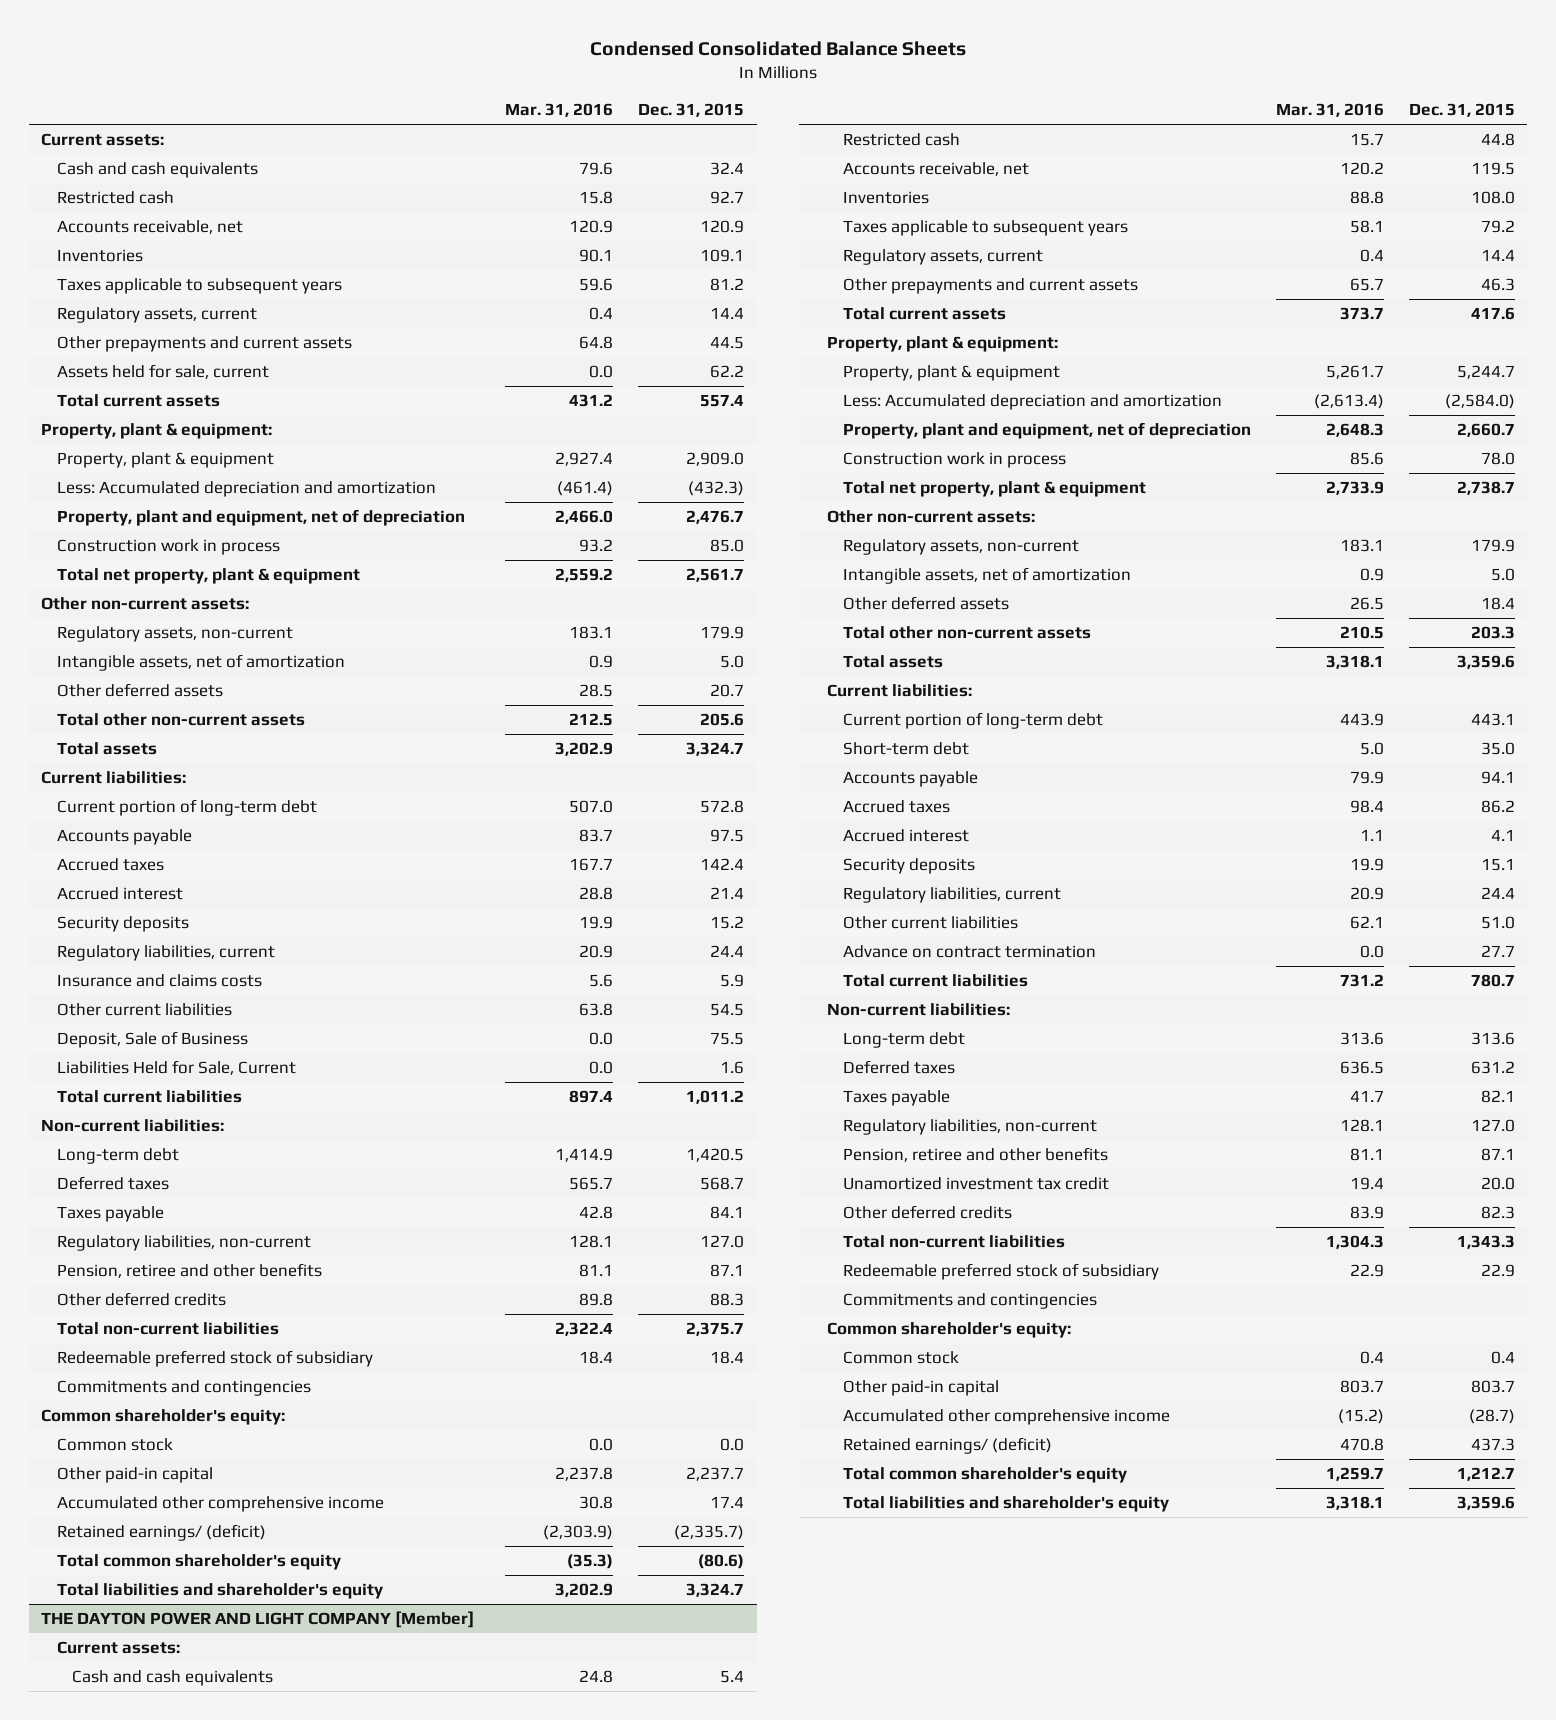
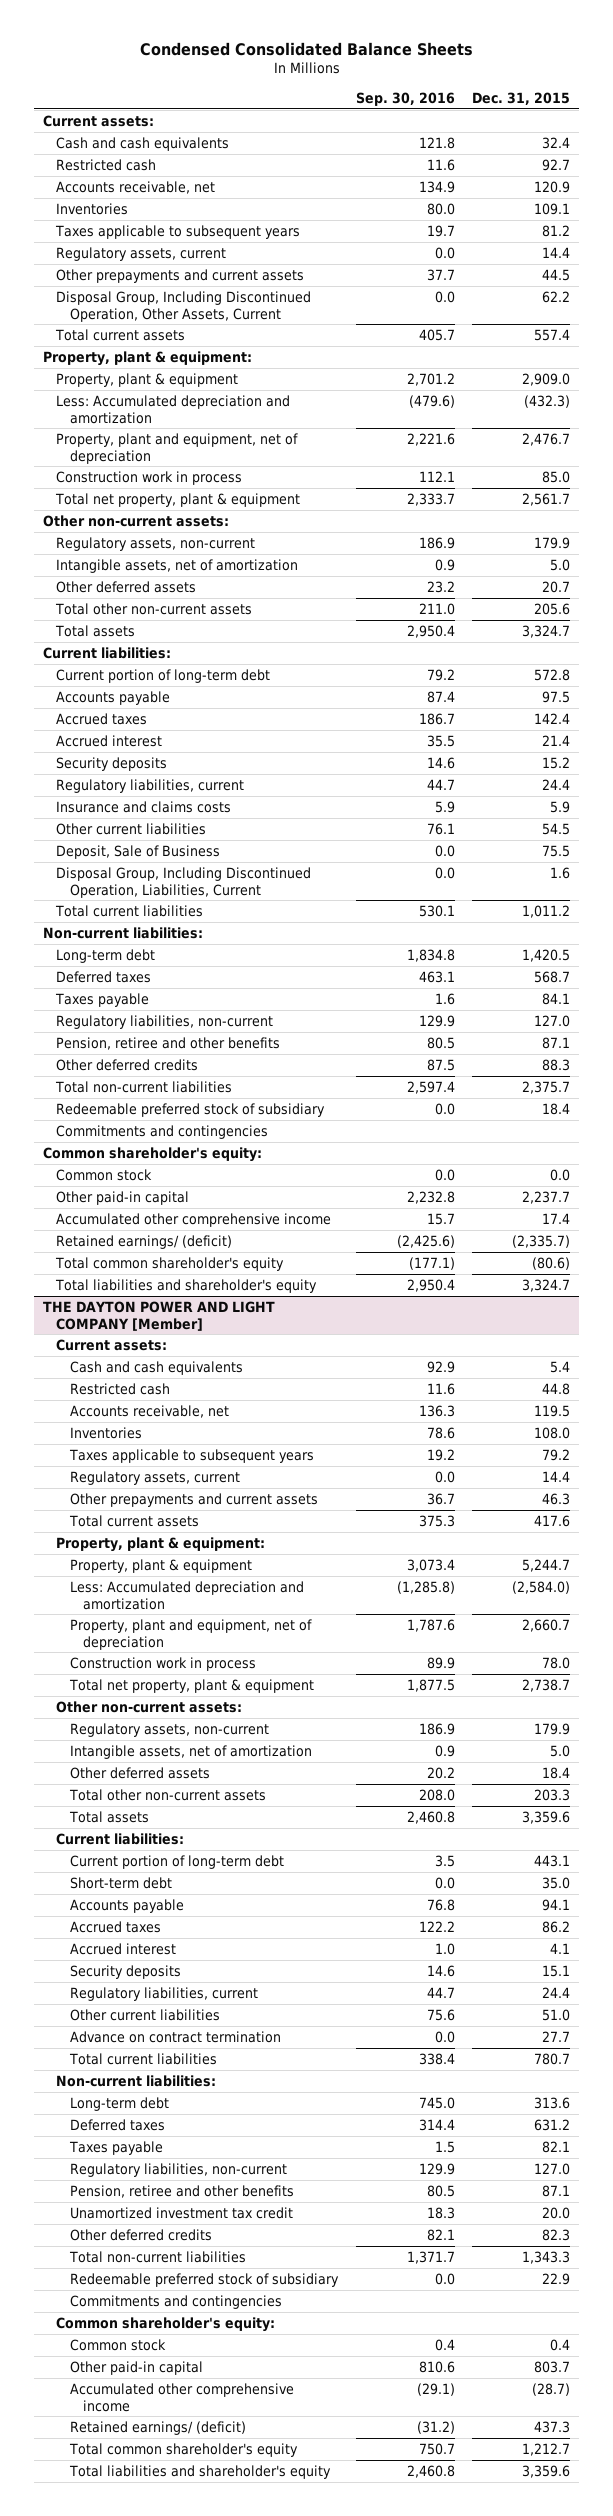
- | Mar. 31, 2016 | Dec. 31, 2015
+ | Sep. 30, 2016 | Dec. 31, 2015
- Assets held for sale, current | 0.0 | 62.2
+ Disposal Group, Including Discontinued Operation, Other Assets, Current | 0.0 | 62.2
- Liabilities Held for Sale, Current | 0.0 | 1.6
+ Disposal Group, Including Discontinued Operation, Liabilities, Current | 0.0 | 1.6

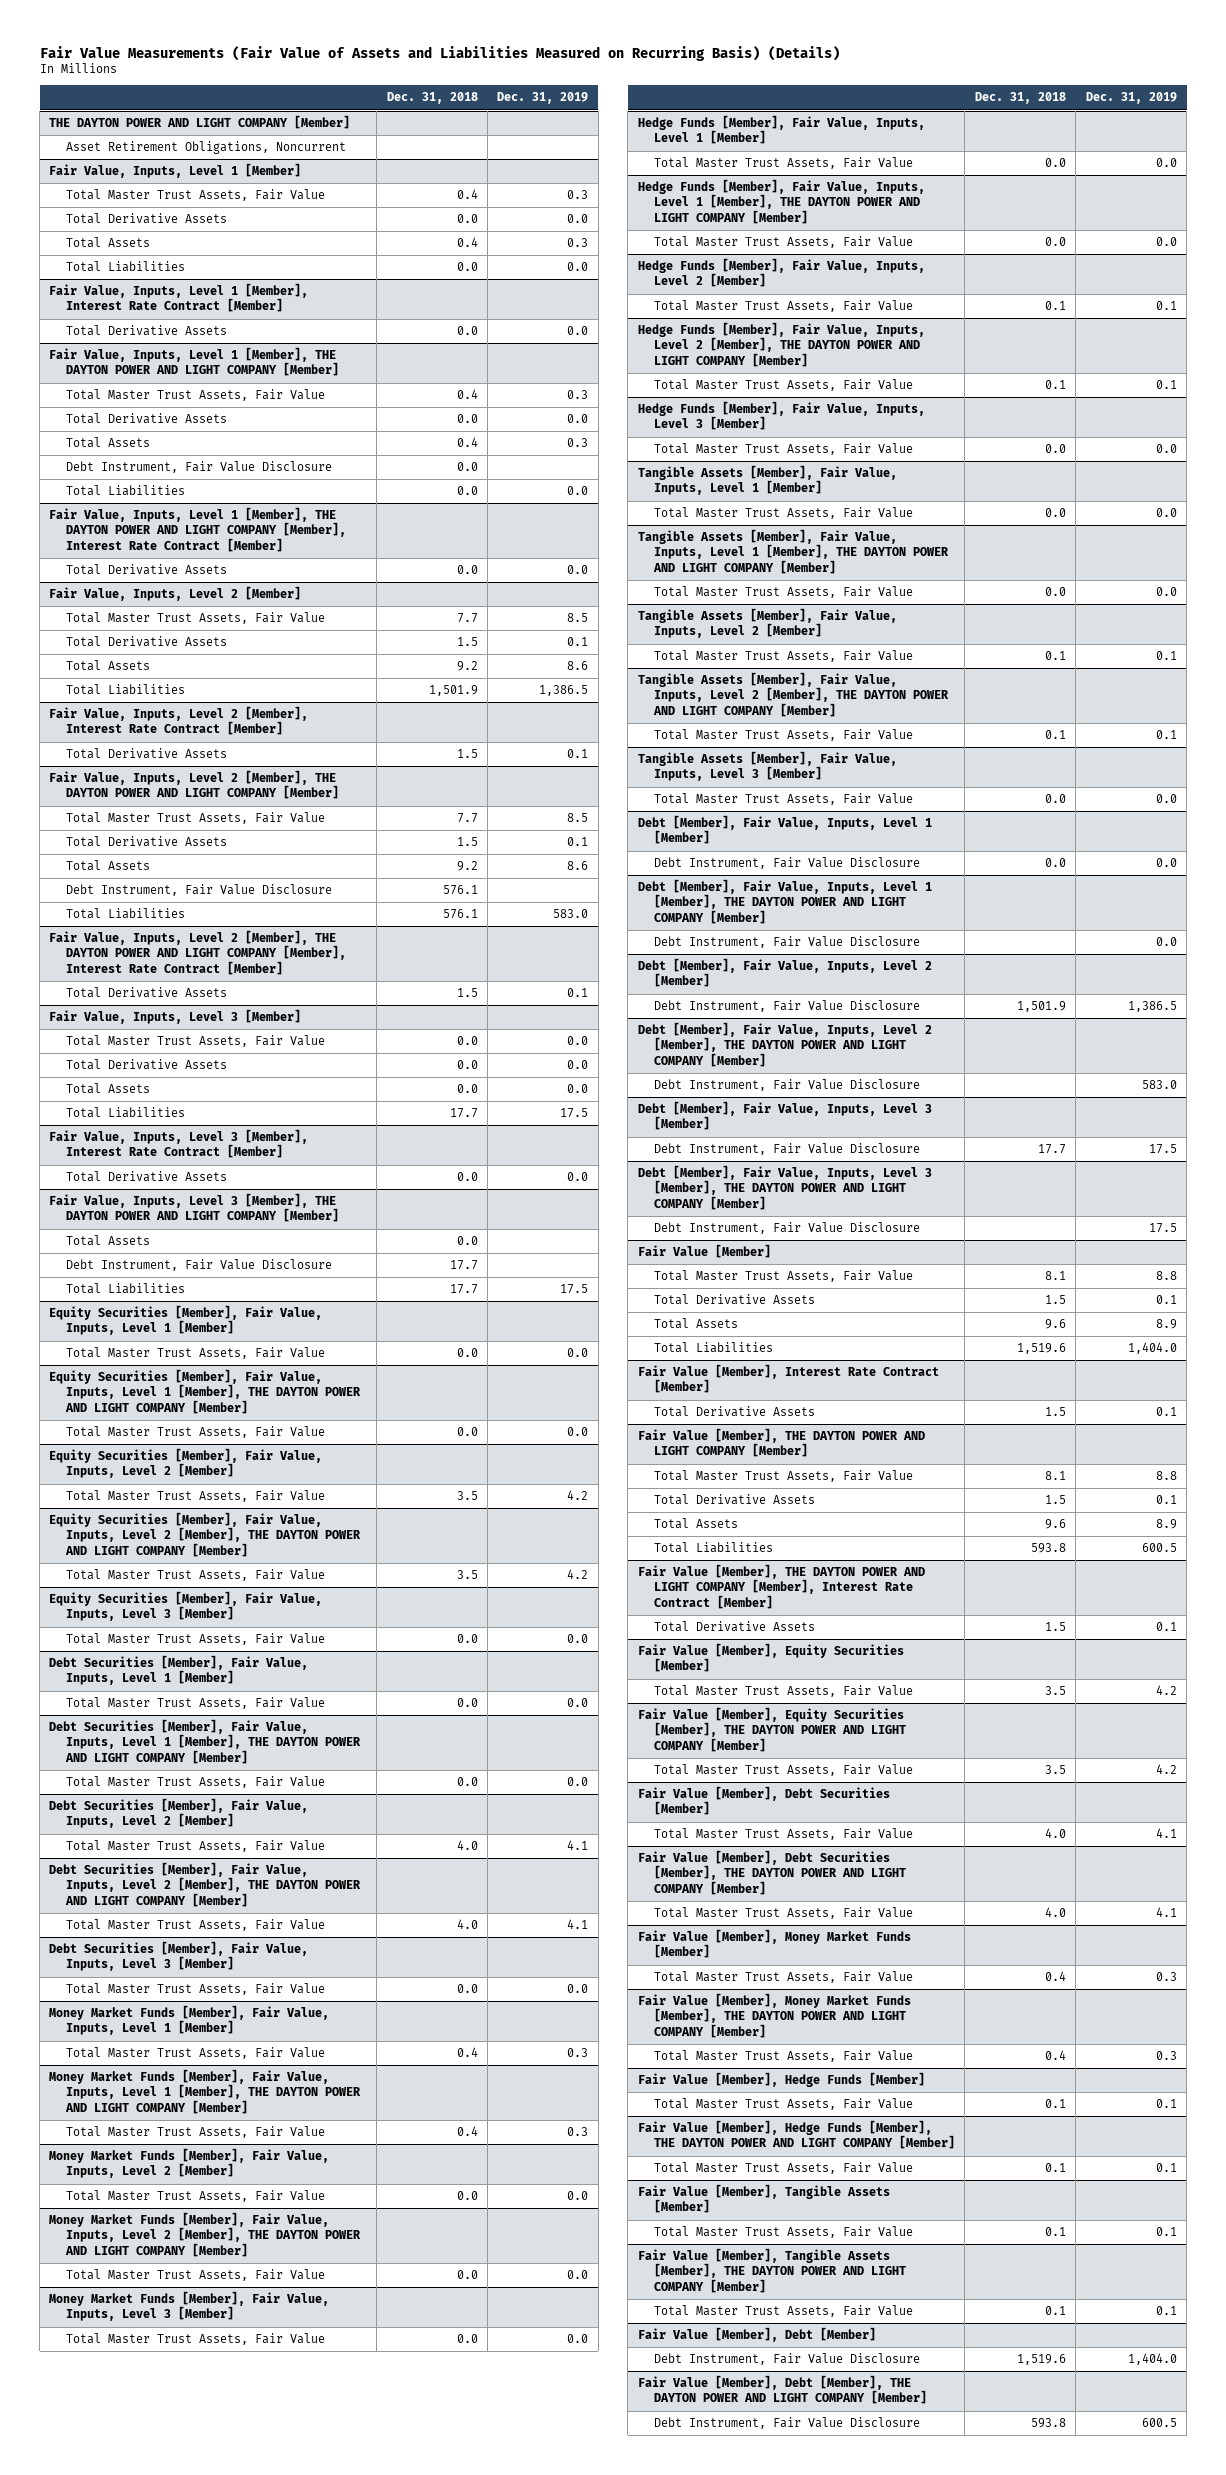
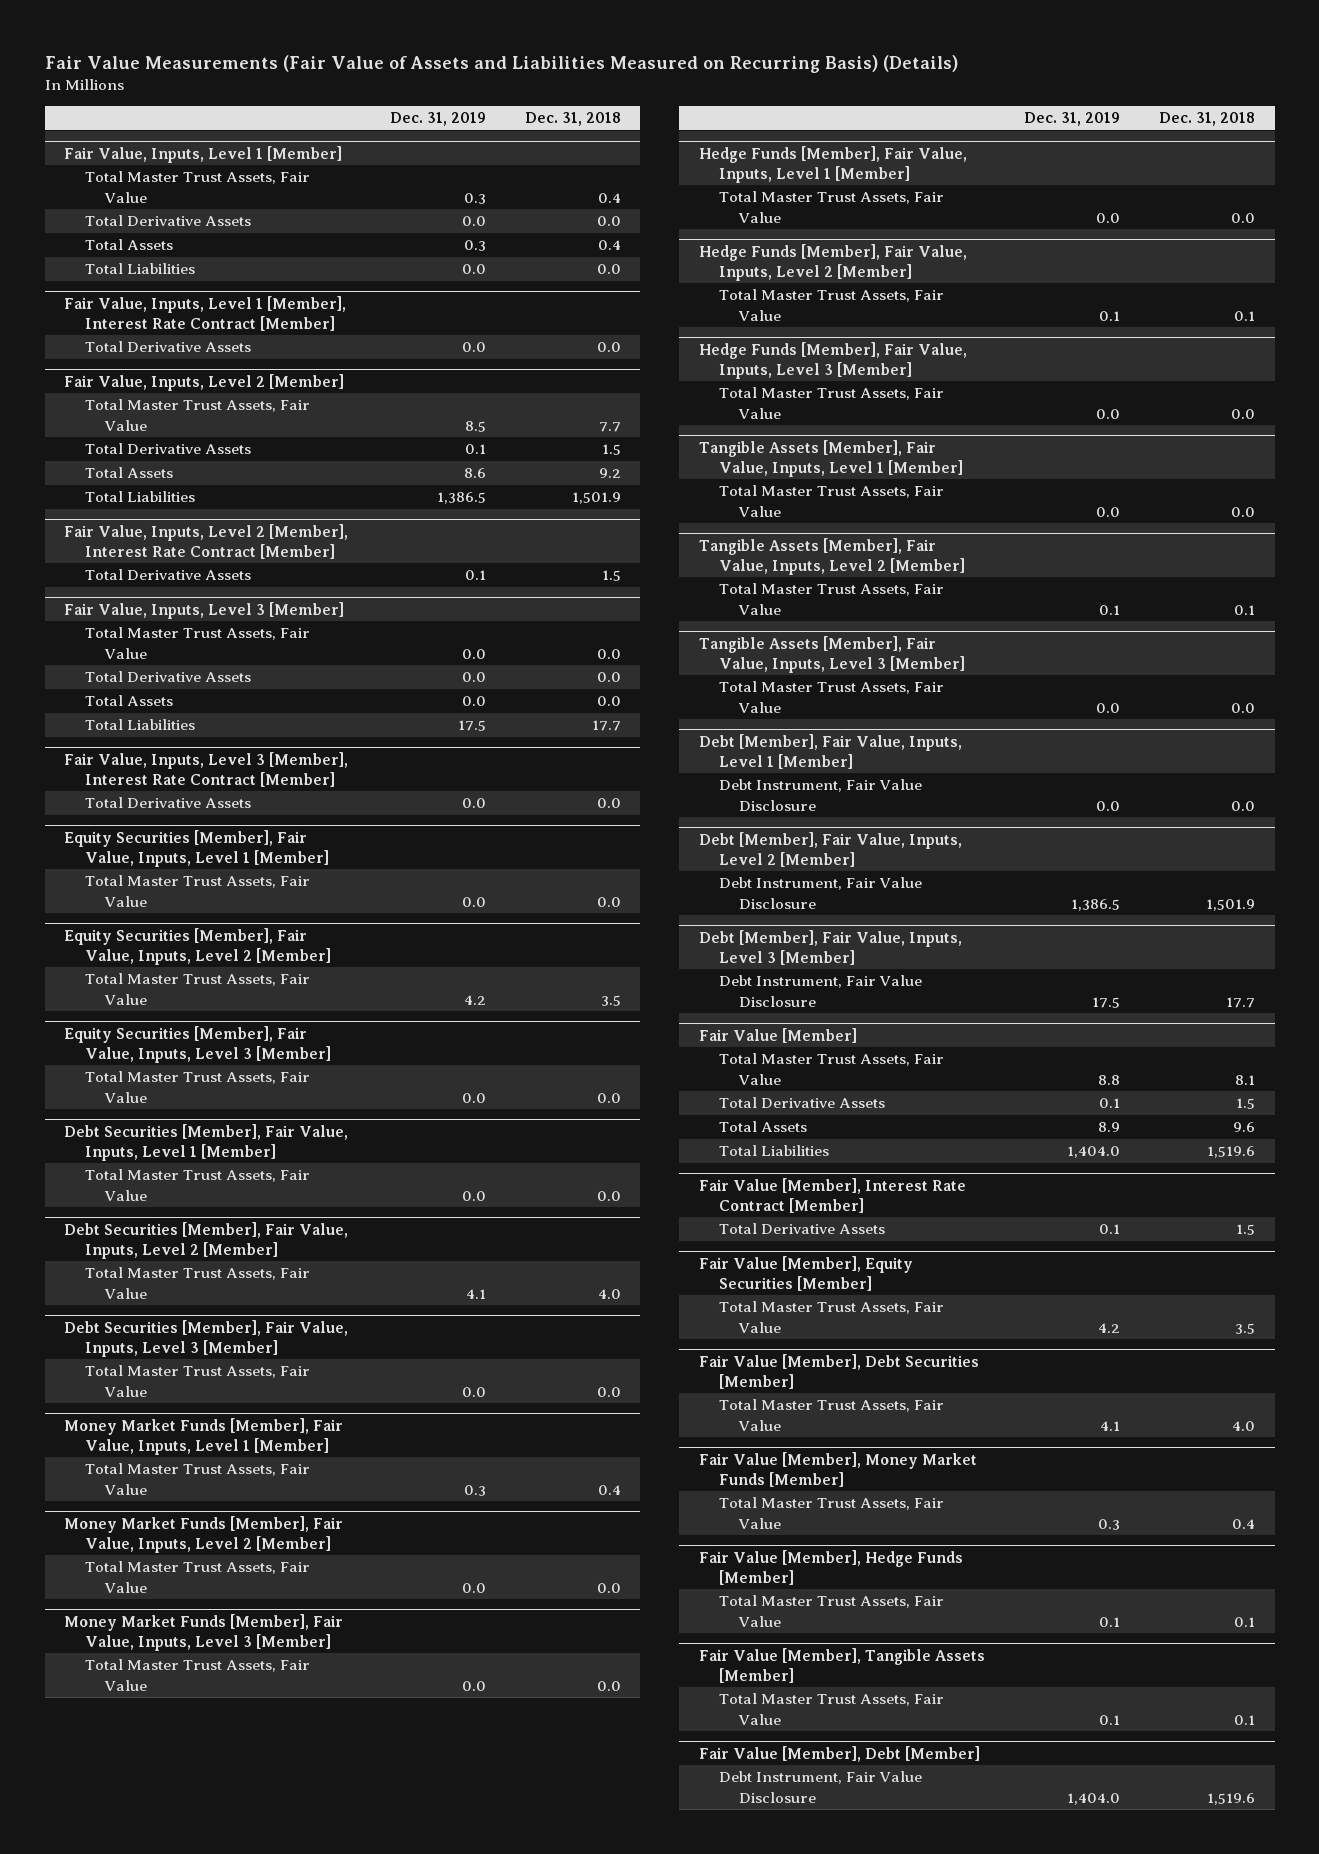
- | Dec. 31, 2018 | Dec. 31, 2019
+ | Dec. 31, 2019 | Dec. 31, 2018
- THE DAYTON POWER AND LIGHT COMPANY [Member]
- Asset Retirement Obligations, Noncurrent
- Fair Value, Inputs, Level 1 [Member], THE DAYTON POWER AND LIGHT COMPANY [Member]
- Total Master Trust Assets, Fair Value | 0.4 | 0.3
- Total Derivative Assets | 0.0 | 0.0
- Total Assets | 0.4 | 0.3
- Debt Instrument, Fair Value Disclosure | 0.0 |
- Total Liabilities | 0.0 | 0.0
- Fair Value, Inputs, Level 1 [Member], THE DAYTON POWER AND LIGHT COMPANY [Member], Interest Rate Contract [Member]
- Total Derivative Assets | 0.0 | 0.0
- Fair Value, Inputs, Level 2 [Member], THE DAYTON POWER AND LIGHT COMPANY [Member]
- Total Master Trust Assets, Fair Value | 7.7 | 8.5
- Total Derivative Assets | 1.5 | 0.1
- Total Assets | 9.2 | 8.6
- Debt Instrument, Fair Value Disclosure | 576.1 |
- Total Liabilities | 576.1 | 583.0
- Fair Value, Inputs, Level 2 [Member], THE DAYTON POWER AND LIGHT COMPANY [Member], Interest Rate Contract [Member]
- Total Derivative Assets | 1.5 | 0.1
- Fair Value, Inputs, Level 3 [Member], THE DAYTON POWER AND LIGHT COMPANY [Member]
- Total Assets | 0.0 |
- Debt Instrument, Fair Value Disclosure | 17.7 |
- Total Liabilities | 17.7 | 17.5
- Equity Securities [Member], Fair Value, Inputs, Level 1 [Member], THE DAYTON POWER AND LIGHT COMPANY [Member]
- Total Master Trust Assets, Fair Value | 0.0 | 0.0
- Equity Securities [Member], Fair Value, Inputs, Level 2 [Member], THE DAYTON POWER AND LIGHT COMPANY [Member]
- Total Master Trust Assets, Fair Value | 3.5 | 4.2
- Debt Securities [Member], Fair Value, Inputs, Level 1 [Member], THE DAYTON POWER AND LIGHT COMPANY [Member]
- Total Master Trust Assets, Fair Value | 0.0 | 0.0
- Debt Securities [Member], Fair Value, Inputs, Level 2 [Member], THE DAYTON POWER AND LIGHT COMPANY [Member]
- Total Master Trust Assets, Fair Value | 4.0 | 4.1
- Money Market Funds [Member], Fair Value, Inputs, Level 1 [Member], THE DAYTON POWER AND LIGHT COMPANY [Member]
- Total Master Trust Assets, Fair Value | 0.4 | 0.3
- Money Market Funds [Member], Fair Value, Inputs, Level 2 [Member], THE DAYTON POWER AND LIGHT COMPANY [Member]
- Total Master Trust Assets, Fair Value | 0.0 | 0.0
- Hedge Funds [Member], Fair Value, Inputs, Level 1 [Member], THE DAYTON POWER AND LIGHT COMPANY [Member]
- Total Master Trust Assets, Fair Value | 0.0 | 0.0
- Hedge Funds [Member], Fair Value, Inputs, Level 2 [Member], THE DAYTON POWER AND LIGHT COMPANY [Member]
- Total Master Trust Assets, Fair Value | 0.1 | 0.1
- Tangible Assets [Member], Fair Value, Inputs, Level 1 [Member], THE DAYTON POWER AND LIGHT COMPANY [Member]
- Total Master Trust Assets, Fair Value | 0.0 | 0.0
- Tangible Assets [Member], Fair Value, Inputs, Level 2 [Member], THE DAYTON POWER AND LIGHT COMPANY [Member]
- Total Master Trust Assets, Fair Value | 0.1 | 0.1
- Debt [Member], Fair Value, Inputs, Level 1 [Member], THE DAYTON POWER AND LIGHT COMPANY [Member]
- Debt Instrument, Fair Value Disclosure | | 0.0
- Debt [Member], Fair Value, Inputs, Level 2 [Member], THE DAYTON POWER AND LIGHT COMPANY [Member]
- Debt Instrument, Fair Value Disclosure | | 583.0
- Debt [Member], Fair Value, Inputs, Level 3 [Member], THE DAYTON POWER AND LIGHT COMPANY [Member]
- Debt Instrument, Fair Value Disclosure | | 17.5
- Fair Value [Member], THE DAYTON POWER AND LIGHT COMPANY [Member]
- Total Master Trust Assets, Fair Value | 8.1 | 8.8
- Total Derivative Assets | 1.5 | 0.1
- Total Assets | 9.6 | 8.9
- Total Liabilities | 593.8 | 600.5
- Fair Value [Member], THE DAYTON POWER AND LIGHT COMPANY [Member], Interest Rate Contract [Member]
- Total Derivative Assets | 1.5 | 0.1
- Fair Value [Member], Equity Securities [Member], THE DAYTON POWER AND LIGHT COMPANY [Member]
- Total Master Trust Assets, Fair Value | 3.5 | 4.2
- Fair Value [Member], Debt Securities [Member], THE DAYTON POWER AND LIGHT COMPANY [Member]
- Total Master Trust Assets, Fair Value | 4.0 | 4.1
- Fair Value [Member], Money Market Funds [Member], THE DAYTON POWER AND LIGHT COMPANY [Member]
- Total Master Trust Assets, Fair Value | 0.4 | 0.3
- Fair Value [Member], Hedge Funds [Member], THE DAYTON POWER AND LIGHT COMPANY [Member]
- Total Master Trust Assets, Fair Value | 0.1 | 0.1
- Fair Value [Member], Tangible Assets [Member], THE DAYTON POWER AND LIGHT COMPANY [Member]
- Total Master Trust Assets, Fair Value | 0.1 | 0.1
- Fair Value [Member], Debt [Member], THE DAYTON POWER AND LIGHT COMPANY [Member]
- Debt Instrument, Fair Value Disclosure | 593.8 | 600.5

